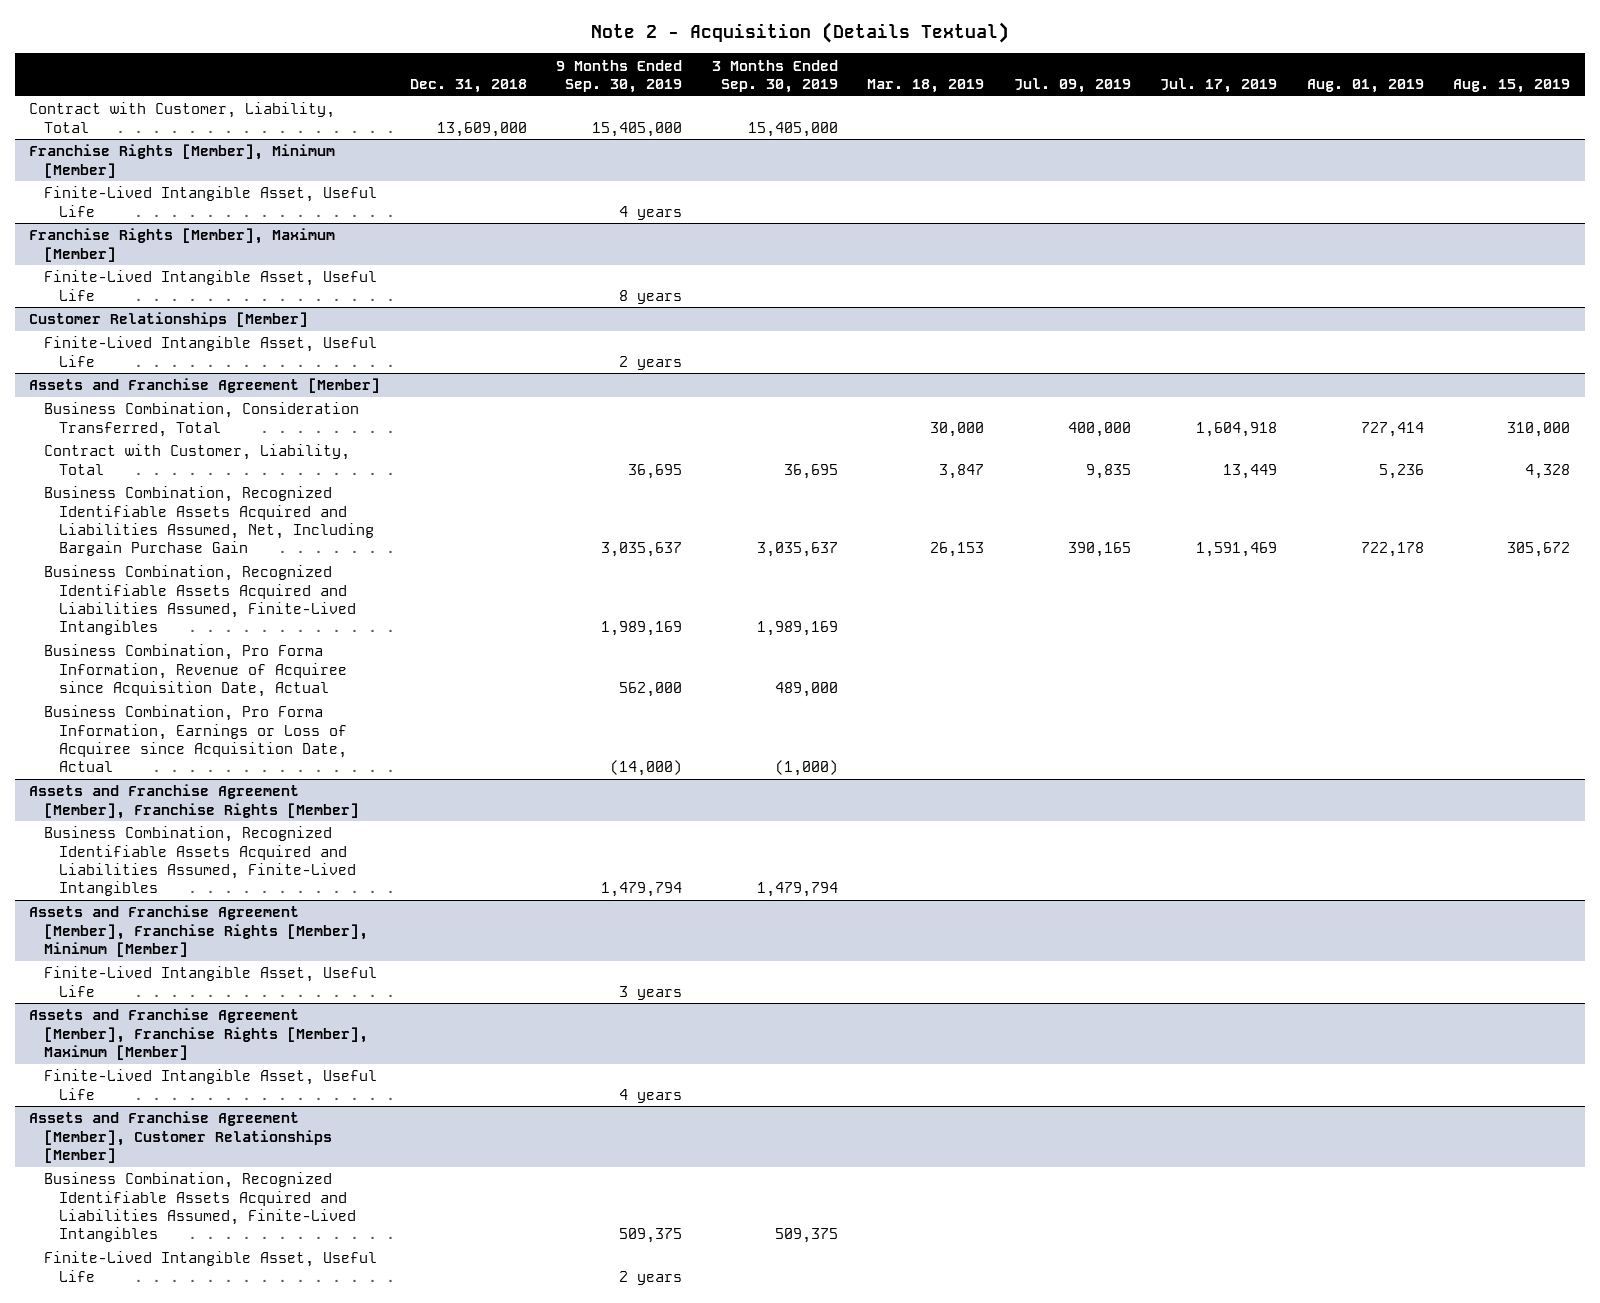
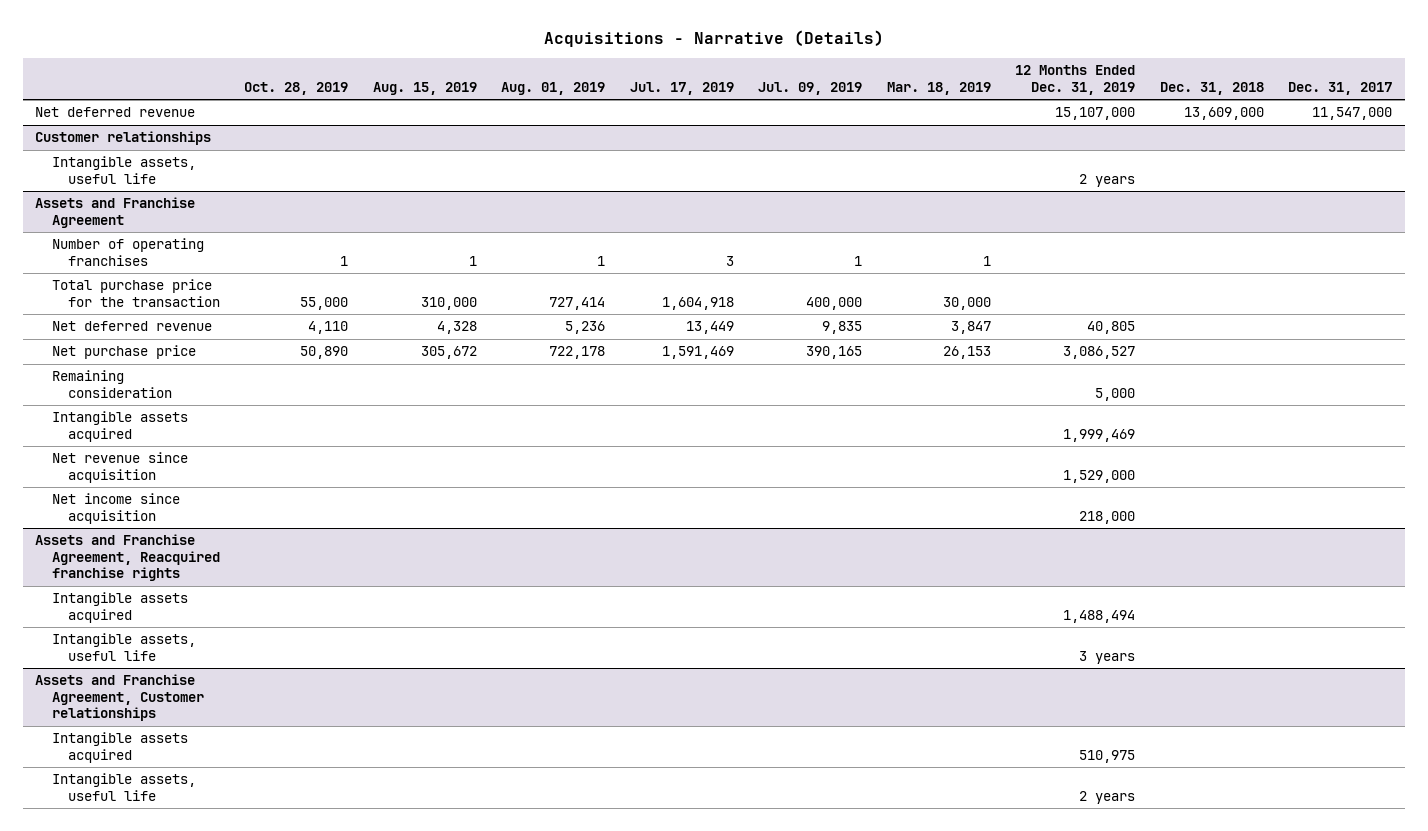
- Note 2 - Acquisition (Details Textual)
+ Acquisitions - Narrative (Details)
- | Dec. 31, 2018 | 9 Months Ended Sep. 30, 2019 | 3 Months Ended Sep. 30, 2019 | Mar. 18, 2019 | Jul. 09, 2019 | Jul. 17, 2019 | Aug. 01, 2019 | Aug. 15, 2019
+ | Oct. 28, 2019 | Aug. 15, 2019 | Aug. 01, 2019 | Jul. 17, 2019 | Jul. 09, 2019 | Mar. 18, 2019 | 12 Months Ended Dec. 31, 2019 | Dec. 31, 2018 | Dec. 31, 2017
- Contract with Customer, Liability, Total | 13,609,000 | 15,405,000 | 15,405,000 | | | | |
- Franchise Rights [Member], Minimum [Member]
- Finite-Lived Intangible Asset, Useful Life | | 4 years | | | | | |
- Franchise Rights [Member], Maximum [Member]
- Finite-Lived Intangible Asset, Useful Life | | 8 years | | | | | |
- Customer Relationships [Member]
- Finite-Lived Intangible Asset, Useful Life | | 2 years | | | | | |
- Assets and Franchise Agreement [Member]
- Business Combination, Consideration Transferred, Total | | | | 30,000 | 400,000 | 1,604,918 | 727,414 | 310,000
- Contract with Customer, Liability, Total | | 36,695 | 36,695 | 3,847 | 9,835 | 13,449 | 5,236 | 4,328
- Business Combination, Recognized Identifiable Assets Acquired and Liabilities Assumed, Net, Including Bargain Purchase Gain | | 3,035,637 | 3,035,637 | 26,153 | 390,165 | 1,591,469 | 722,178 | 305,672
- Business Combination, Recognized Identifiable Assets Acquired and Liabilities Assumed, Finite-Lived Intangibles | | 1,989,169 | 1,989,169 | | | | |
- Business Combination, Pro Forma Information, Revenue of Acquiree since Acquisition Date, Actual | | 562,000 | 489,000 | | | | |
- Business Combination, Pro Forma Information, Earnings or Loss of Acquiree since Acquisition Date, Actual | | (14,000) | (1,000) | | | | |
- Assets and Franchise Agreement [Member], Franchise Rights [Member]
- Business Combination, Recognized Identifiable Assets Acquired and Liabilities Assumed, Finite-Lived Intangibles | | 1,479,794 | 1,479,794 | | | | |
- Assets and Franchise Agreement [Member], Franchise Rights [Member], Minimum [Member]
- Finite-Lived Intangible Asset, Useful Life | | 3 years | | | | | |
- Assets and Franchise Agreement [Member], Franchise Rights [Member], Maximum [Member]
- Finite-Lived Intangible Asset, Useful Life | | 4 years | | | | | |
- Assets and Franchise Agreement [Member], Customer Relationships [Member]
- Business Combination, Recognized Identifiable Assets Acquired and Liabilities Assumed, Finite-Lived Intangibles | | 509,375 | 509,375 | | | | |
- Finite-Lived Intangible Asset, Useful Life | | 2 years | | | | | |
+ Net deferred revenue | | | | | | | 15,107,000 | 13,609,000 | 11,547,000
+ Customer relationships
+ Intangible assets, useful life | | | | | | | 2 years | |
+ Assets and Franchise Agreement
+ Number of operating franchises | 1 | 1 | 1 | 3 | 1 | 1 | | |
+ Total purchase price for the transaction | 55,000 | 310,000 | 727,414 | 1,604,918 | 400,000 | 30,000 | | |
+ Net deferred revenue | 4,110 | 4,328 | 5,236 | 13,449 | 9,835 | 3,847 | 40,805 | |
+ Net purchase price | 50,890 | 305,672 | 722,178 | 1,591,469 | 390,165 | 26,153 | 3,086,527 | |
+ Remaining consideration | | | | | | | 5,000 | |
+ Intangible assets acquired | | | | | | | 1,999,469 | |
+ Net revenue since acquisition | | | | | | | 1,529,000 | |
+ Net income since acquisition | | | | | | | 218,000 | |
+ Assets and Franchise Agreement, Reacquired franchise rights
+ Intangible assets acquired | | | | | | | 1,488,494 | |
+ Intangible assets, useful life | | | | | | | 3 years | |
+ Assets and Franchise Agreement, Customer relationships
+ Intangible assets acquired | | | | | | | 510,975 | |
+ Intangible assets, useful life | | | | | | | 2 years | |

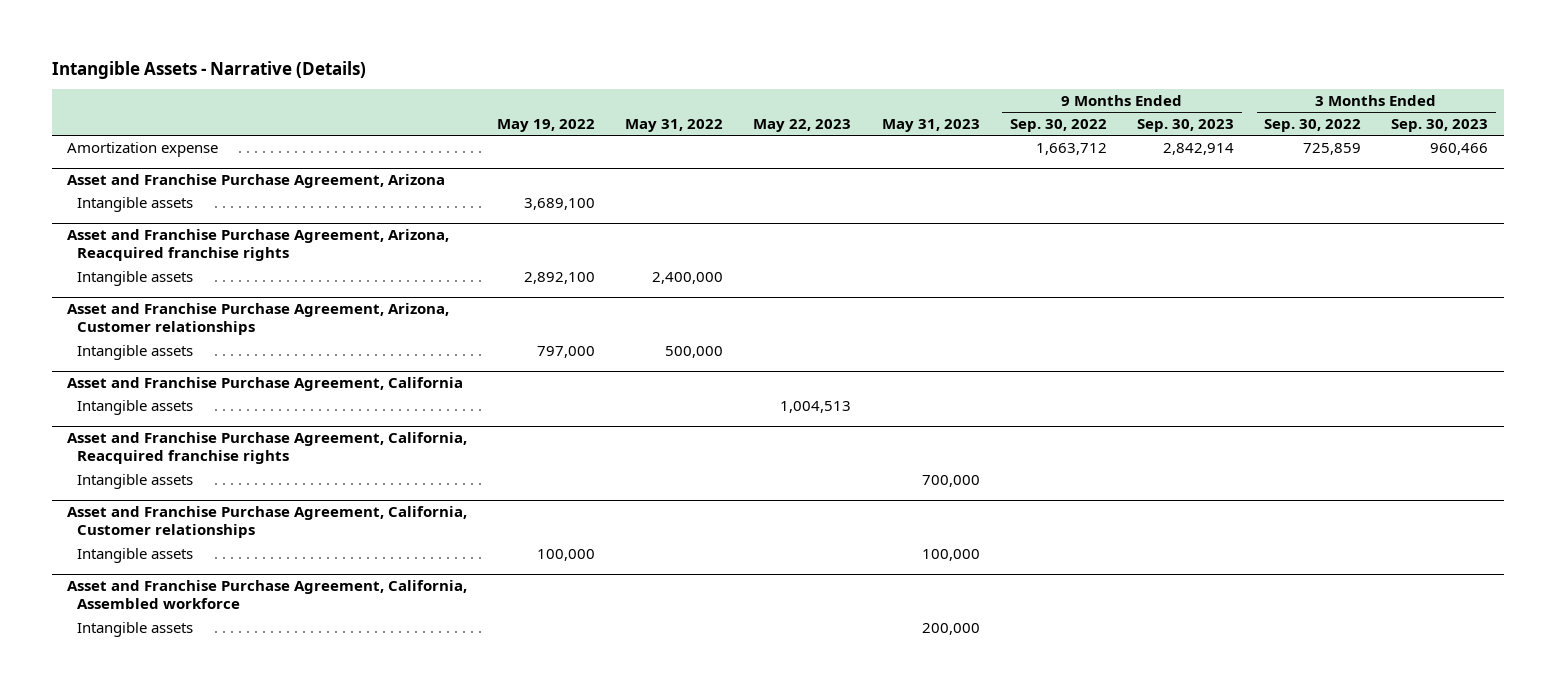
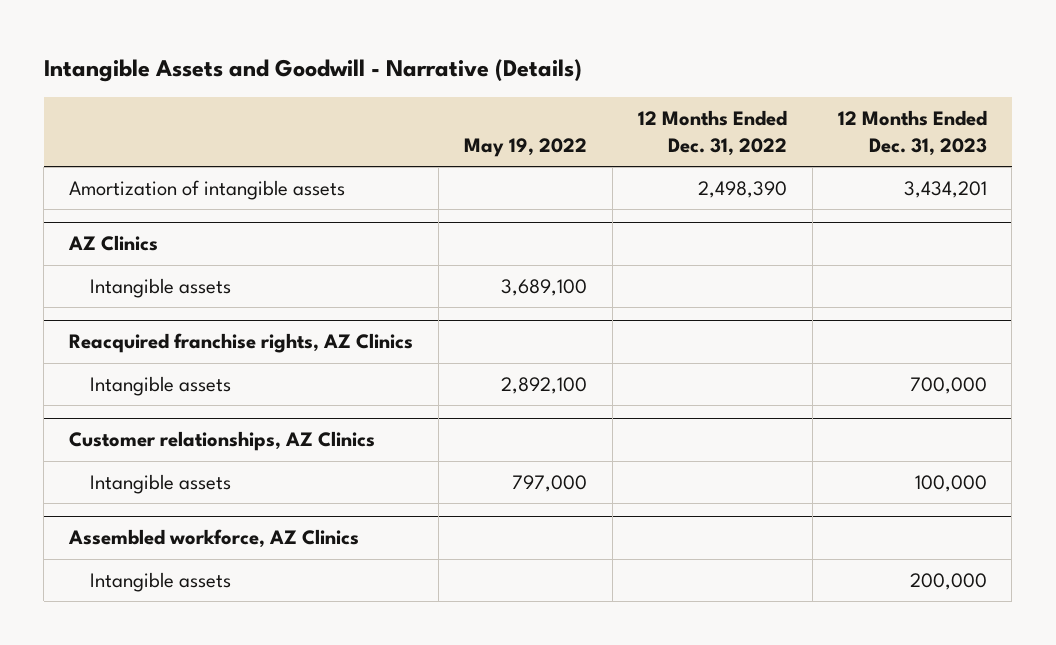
- Intangible Assets - Narrative (Details)
+ Intangible Assets and Goodwill - Narrative (Details)
- | May 19, 2022 | May 31, 2022 | May 22, 2023 | May 31, 2023 | 9 Months Ended Sep. 30, 2022 | 9 Months Ended Sep. 30, 2023 | 3 Months Ended Sep. 30, 2022 | 3 Months Ended Sep. 30, 2023
+ | May 19, 2022 | 12 Months Ended Dec. 31, 2022 | 12 Months Ended Dec. 31, 2023
- Amortization expense | | | | | 1,663,712 | 2,842,914 | 725,859 | 960,466
- Asset and Franchise Purchase Agreement, Arizona
+ Amortization of intangible assets | | 2,498,390 | 3,434,201
+ AZ Clinics
- Asset and Franchise Purchase Agreement, Arizona, Reacquired franchise rights
+ Reacquired franchise rights, AZ Clinics
- Asset and Franchise Purchase Agreement, Arizona, Customer relationships
+ Customer relationships, AZ Clinics
- Asset and Franchise Purchase Agreement, California
- Intangible assets | | | 1,004,513 | | | | |
- Asset and Franchise Purchase Agreement, California, Reacquired franchise rights
- Intangible assets | | | | 700,000 | | | |
- Asset and Franchise Purchase Agreement, California, Customer relationships
- Intangible assets | 100,000 | | | 100,000 | | | |
- Asset and Franchise Purchase Agreement, California, Assembled workforce
- Intangible assets | | | | 200,000 | | | |
+ Assembled workforce, AZ Clinics
+ Intangible assets | | | 200,000

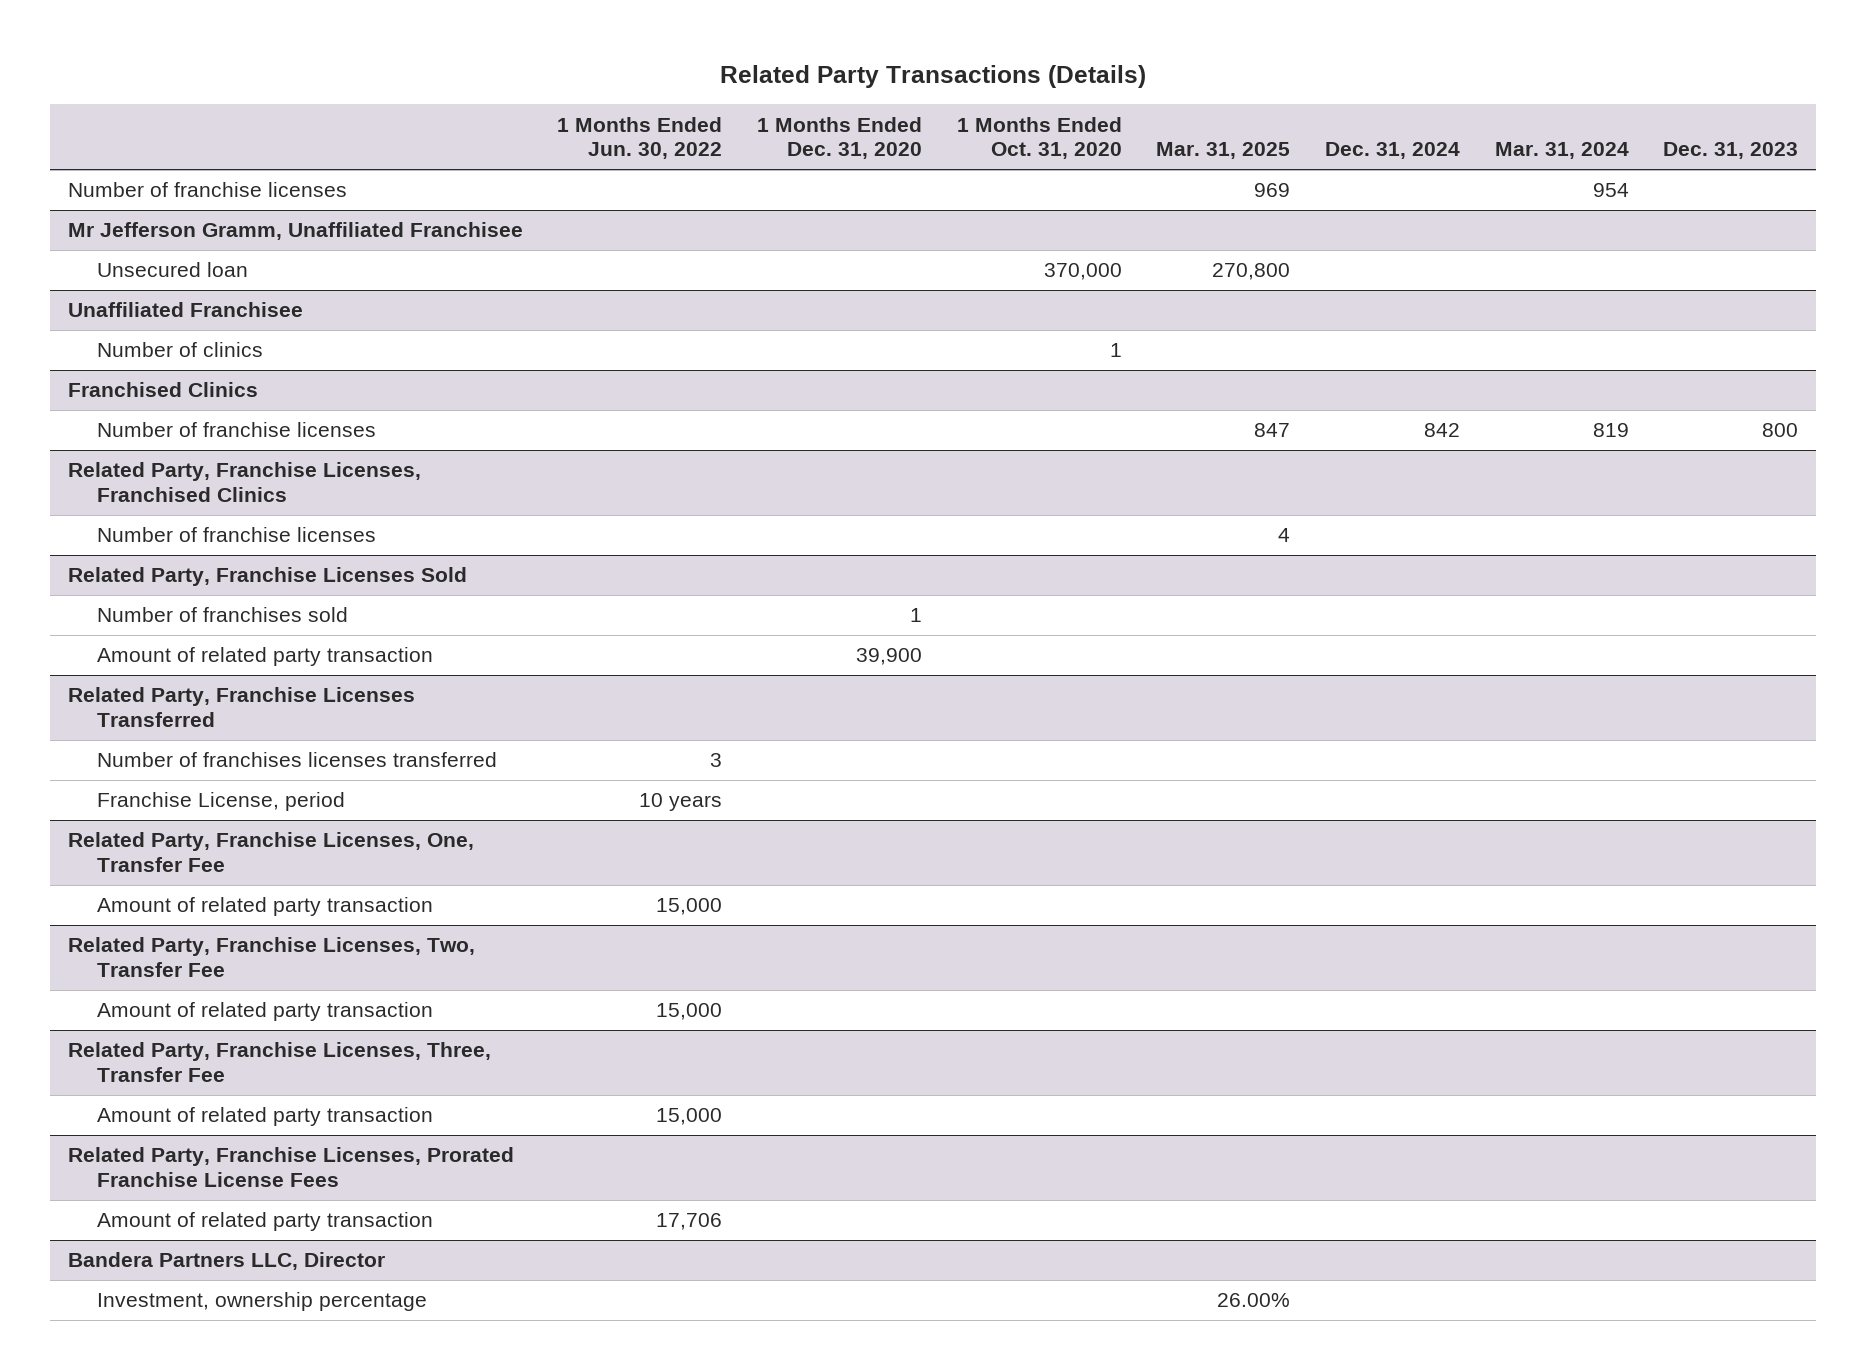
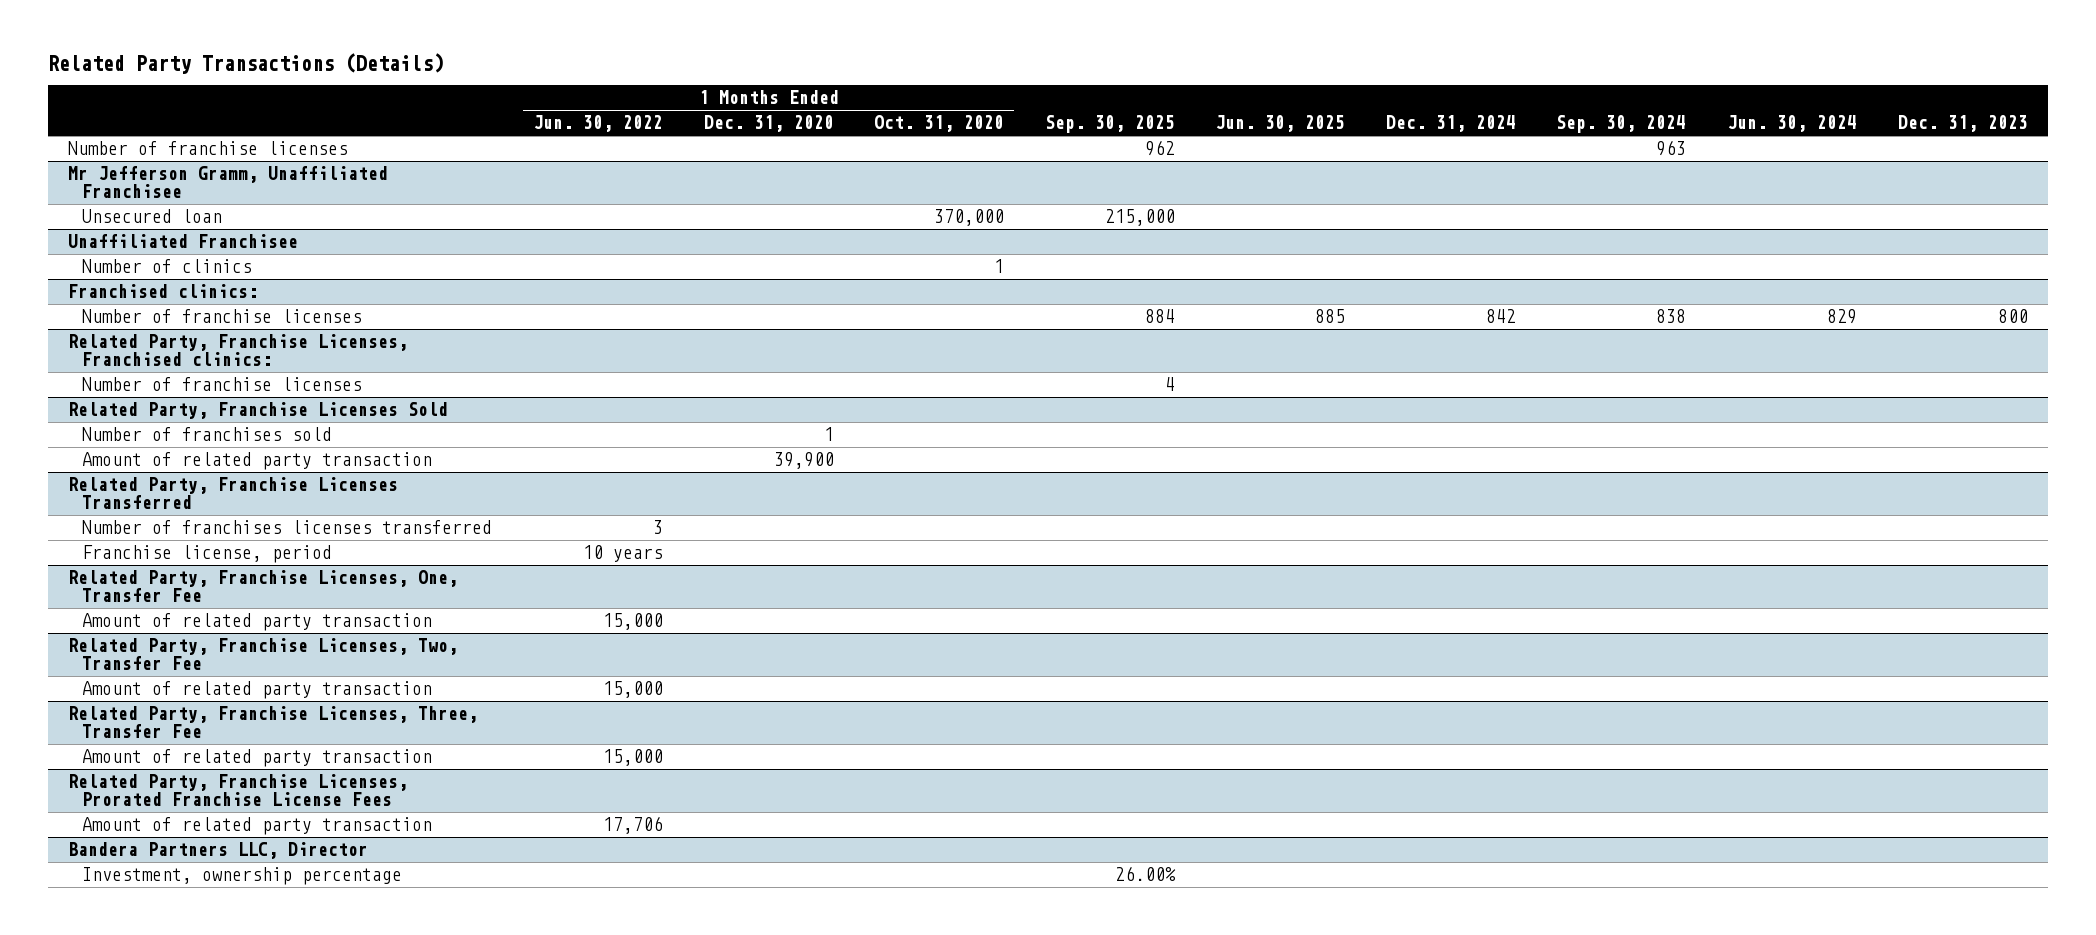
- | 1 Months Ended Jun. 30, 2022 | 1 Months Ended Dec. 31, 2020 | 1 Months Ended Oct. 31, 2020 | Mar. 31, 2025 | Dec. 31, 2024 | Mar. 31, 2024 | Dec. 31, 2023
+ | 1 Months Ended Jun. 30, 2022 | 1 Months Ended Dec. 31, 2020 | 1 Months Ended Oct. 31, 2020 | Sep. 30, 2025 | Jun. 30, 2025 | Dec. 31, 2024 | Sep. 30, 2024 | Jun. 30, 2024 | Dec. 31, 2023
- Franchised Clinics
+ Franchised clinics:
- Related Party, Franchise Licenses, Franchised Clinics
+ Related Party, Franchise Licenses, Franchised clinics:
@ Related Party, Franchise Licenses Transferred
- Franchise License, period | 10 years | | | | | |
+ Franchise license, period | 10 years | | | | | | | |

